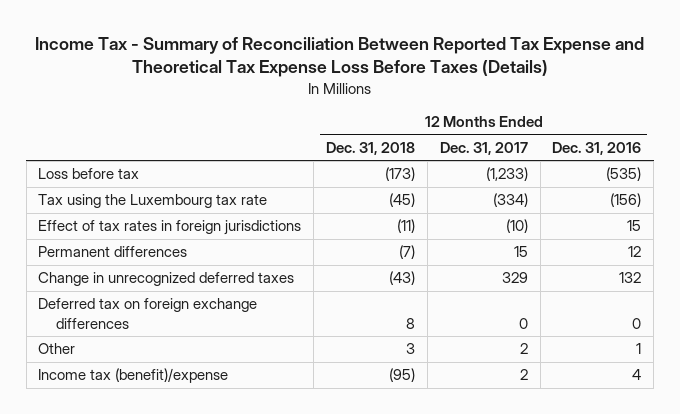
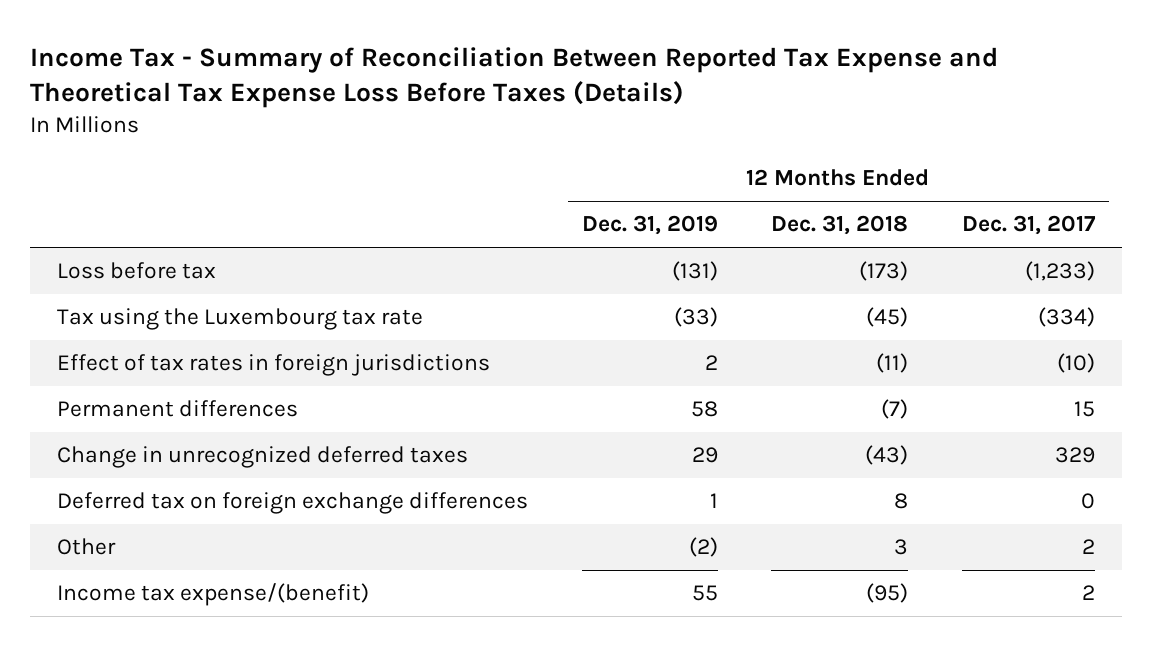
- | 12 Months Ended Dec. 31, 2018 | 12 Months Ended Dec. 31, 2017 | 12 Months Ended Dec. 31, 2016
+ | 12 Months Ended Dec. 31, 2019 | 12 Months Ended Dec. 31, 2018 | 12 Months Ended Dec. 31, 2017
- Income tax (benefit)/expense | (95) | 2 | 4
+ Income tax expense/(benefit) | 55 | (95) | 2

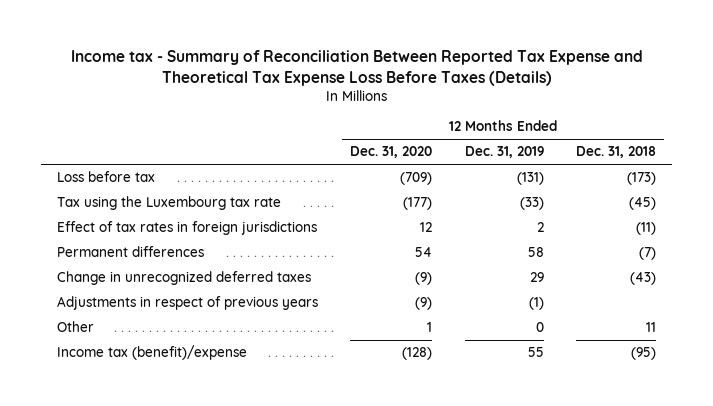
- Income Tax - Summary of Reconciliation Between Reported Tax Expense and Theoretical Tax Expense Loss Before Taxes (Details)
+ Income tax - Summary of Reconciliation Between Reported Tax Expense and Theoretical Tax Expense Loss Before Taxes (Details)
- | 12 Months Ended Dec. 31, 2019 | 12 Months Ended Dec. 31, 2018 | 12 Months Ended Dec. 31, 2017
+ | 12 Months Ended Dec. 31, 2020 | 12 Months Ended Dec. 31, 2019 | 12 Months Ended Dec. 31, 2018
- Deferred tax on foreign exchange differences | 1 | 8 | 0
- Other | (2) | 3 | 2
- Income tax expense/(benefit) | 55 | (95) | 2
+ Adjustments in respect of previous years | (9) | (1) |
+ Other | 1 | 0 | 11
+ Income tax (benefit)/expense | (128) | 55 | (95)

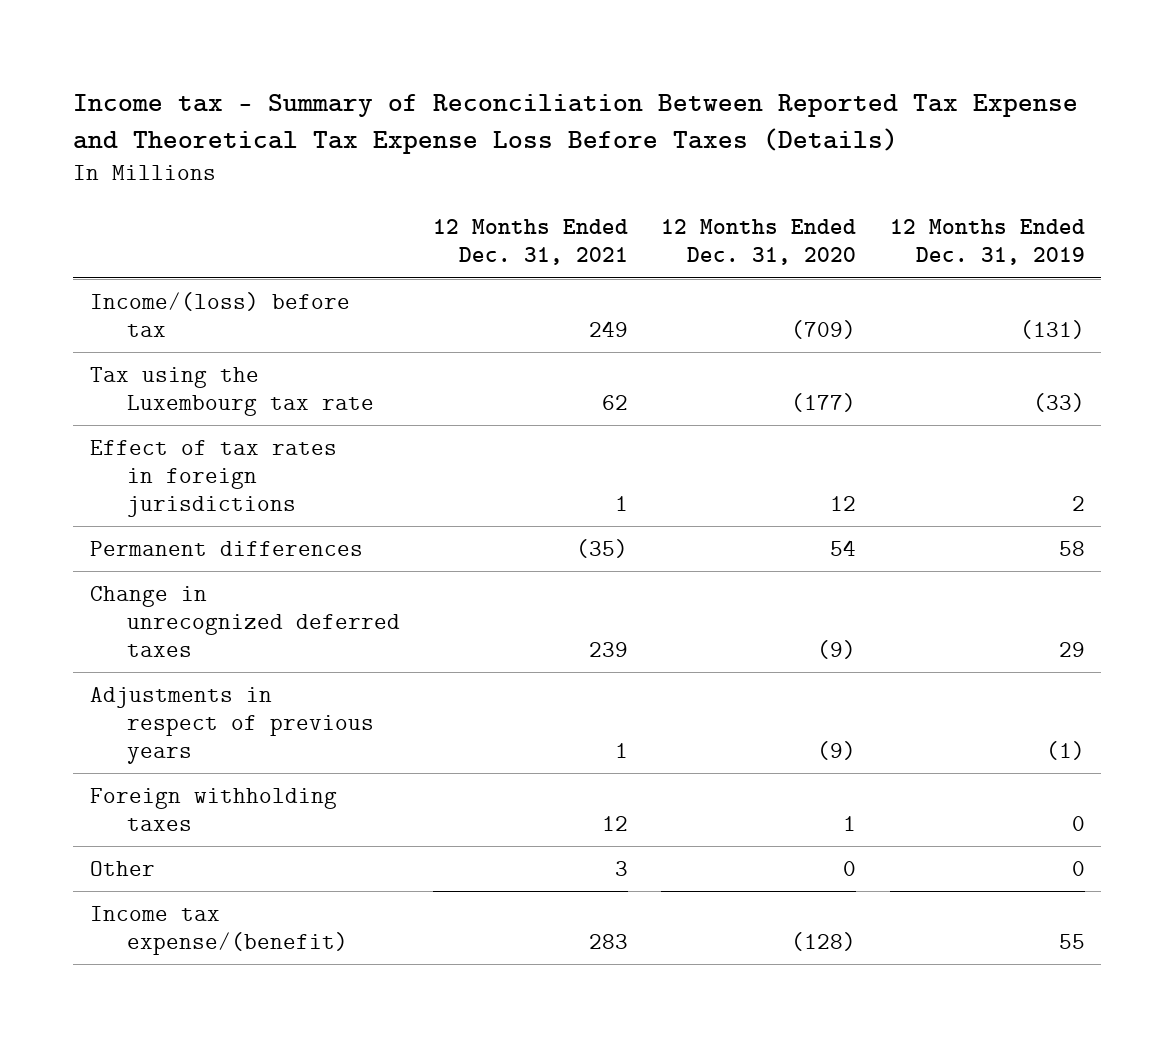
- | 12 Months Ended Dec. 31, 2020 | 12 Months Ended Dec. 31, 2019 | 12 Months Ended Dec. 31, 2018
+ | 12 Months Ended Dec. 31, 2021 | 12 Months Ended Dec. 31, 2020 | 12 Months Ended Dec. 31, 2019
- Loss before tax | (709) | (131) | (173)
+ Income/(loss) before tax | 249 | (709) | (131)
- Other | 1 | 0 | 11
- Income tax (benefit)/expense | (128) | 55 | (95)
+ Foreign withholding taxes | 12 | 1 | 0
+ Other | 3 | 0 | 0
+ Income tax expense/(benefit) | 283 | (128) | 55

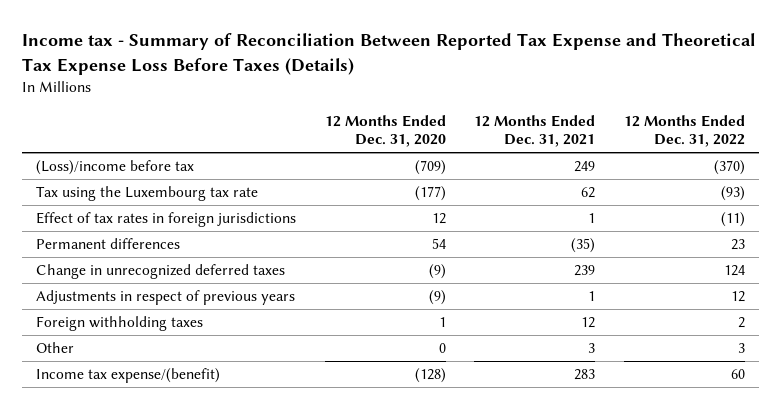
- | 12 Months Ended Dec. 31, 2021 | 12 Months Ended Dec. 31, 2020 | 12 Months Ended Dec. 31, 2019
+ | 12 Months Ended Dec. 31, 2020 | 12 Months Ended Dec. 31, 2021 | 12 Months Ended Dec. 31, 2022
- Income/(loss) before tax | 249 | (709) | (131)
+ (Loss)/income before tax | (709) | 249 | (370)

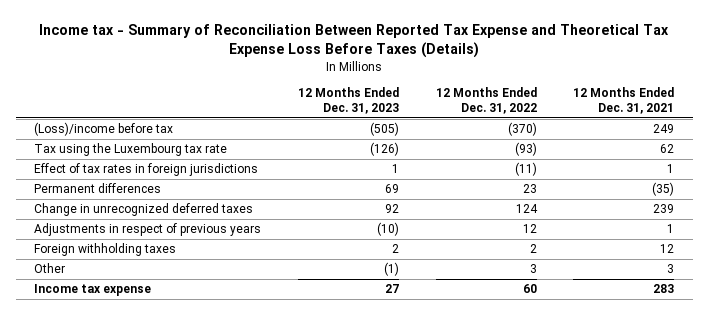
- | 12 Months Ended Dec. 31, 2020 | 12 Months Ended Dec. 31, 2021 | 12 Months Ended Dec. 31, 2022
+ | 12 Months Ended Dec. 31, 2023 | 12 Months Ended Dec. 31, 2022 | 12 Months Ended Dec. 31, 2021
- Income tax expense/(benefit) | (128) | 283 | 60
+ Income tax expense | 27 | 60 | 283

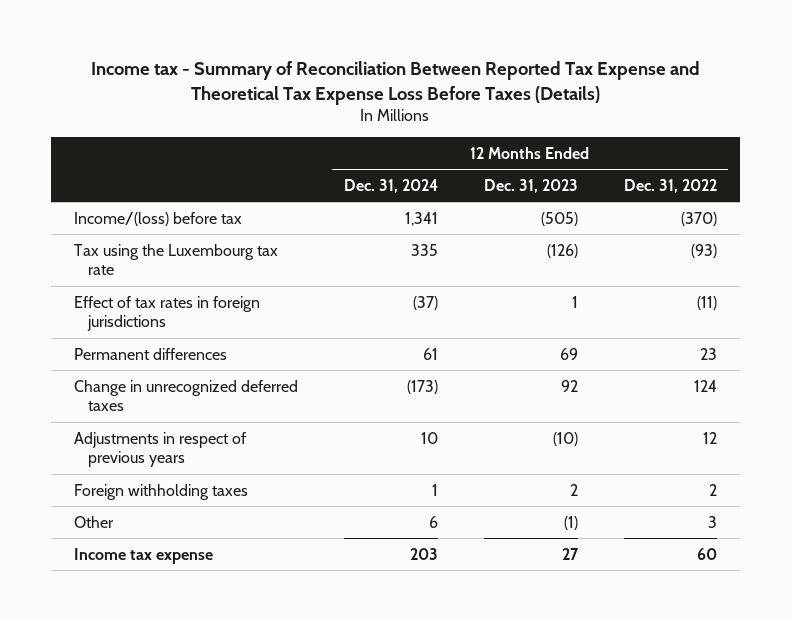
- | 12 Months Ended Dec. 31, 2023 | 12 Months Ended Dec. 31, 2022 | 12 Months Ended Dec. 31, 2021
+ | 12 Months Ended Dec. 31, 2024 | 12 Months Ended Dec. 31, 2023 | 12 Months Ended Dec. 31, 2022
- (Loss)/income before tax | (505) | (370) | 249
+ Income/(loss) before tax | 1,341 | (505) | (370)

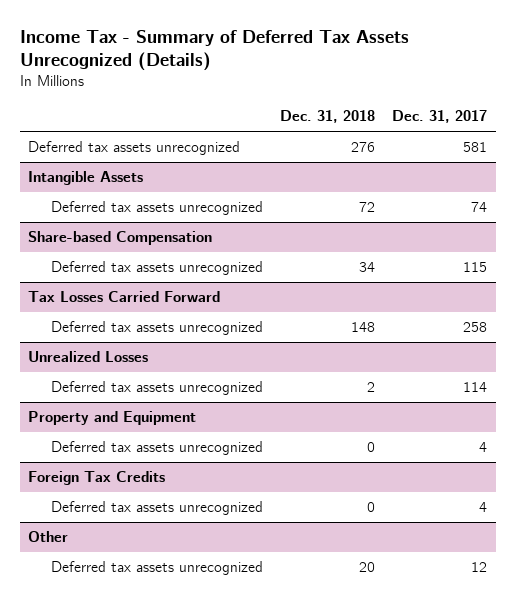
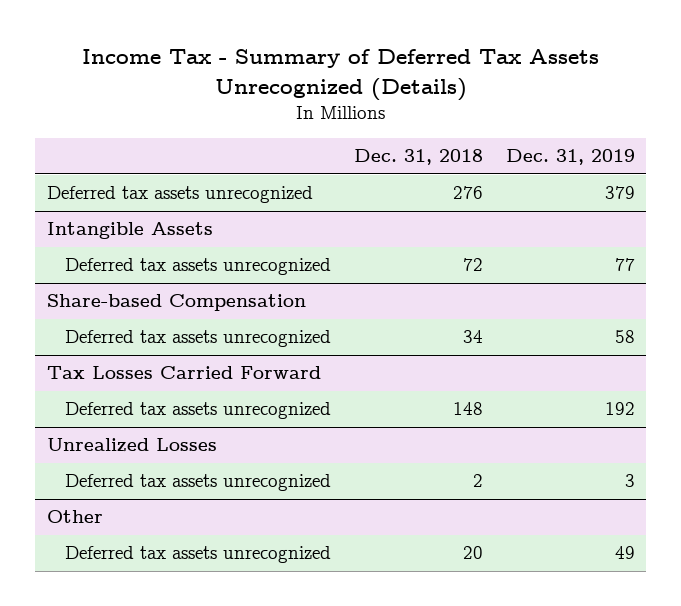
- | Dec. 31, 2018 | Dec. 31, 2017
+ | Dec. 31, 2018 | Dec. 31, 2019
- Property and Equipment
- Deferred tax assets unrecognized | 0 | 4
- Foreign Tax Credits
- Deferred tax assets unrecognized | 0 | 4

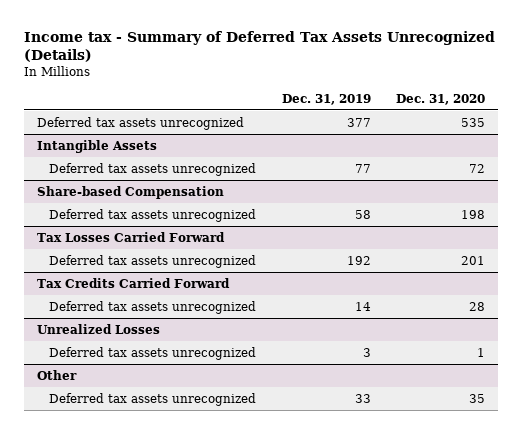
- Income Tax - Summary of Deferred Tax Assets Unrecognized (Details)
+ Income tax - Summary of Deferred Tax Assets Unrecognized (Details)
- | Dec. 31, 2018 | Dec. 31, 2019
+ | Dec. 31, 2019 | Dec. 31, 2020
- Deferred tax assets unrecognized | 276 | 379
+ Deferred tax assets unrecognized | 377 | 535
+ Tax Credits Carried Forward
+ Deferred tax assets unrecognized | 14 | 28
@ Other
- Deferred tax assets unrecognized | 20 | 49
+ Deferred tax assets unrecognized | 33 | 35

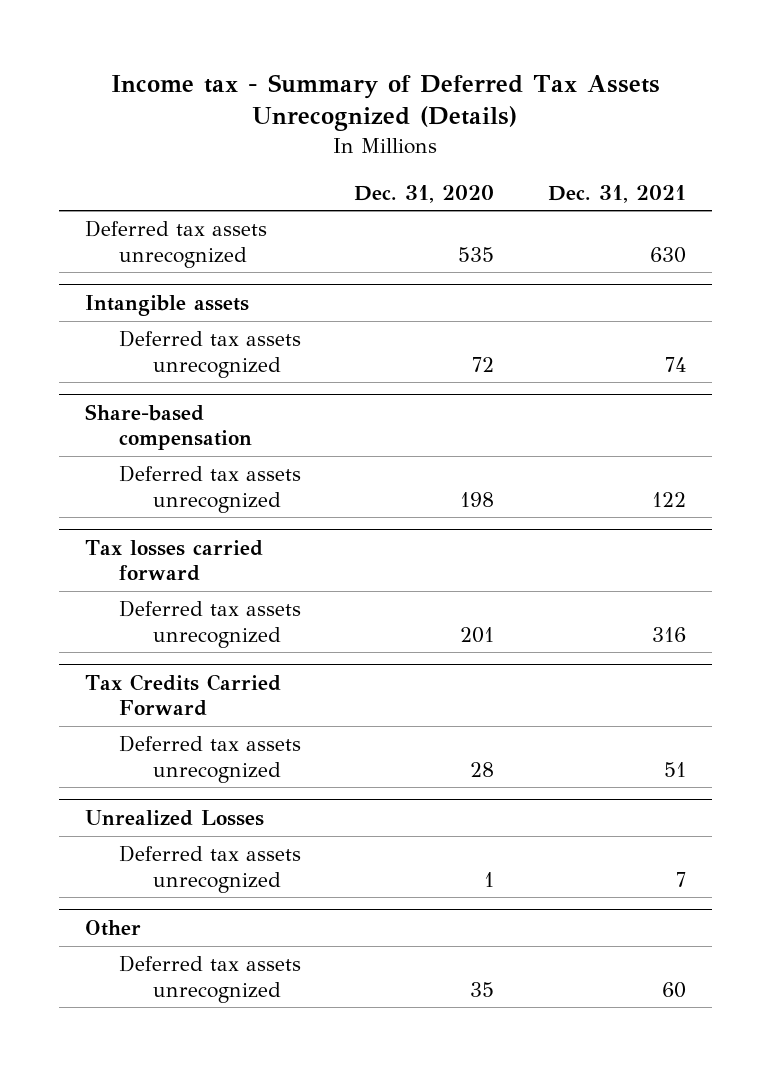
- | Dec. 31, 2019 | Dec. 31, 2020
+ | Dec. 31, 2020 | Dec. 31, 2021
- Intangible Assets
+ Intangible assets
- Share-based Compensation
+ Share-based compensation
- Tax Losses Carried Forward
+ Tax losses carried forward

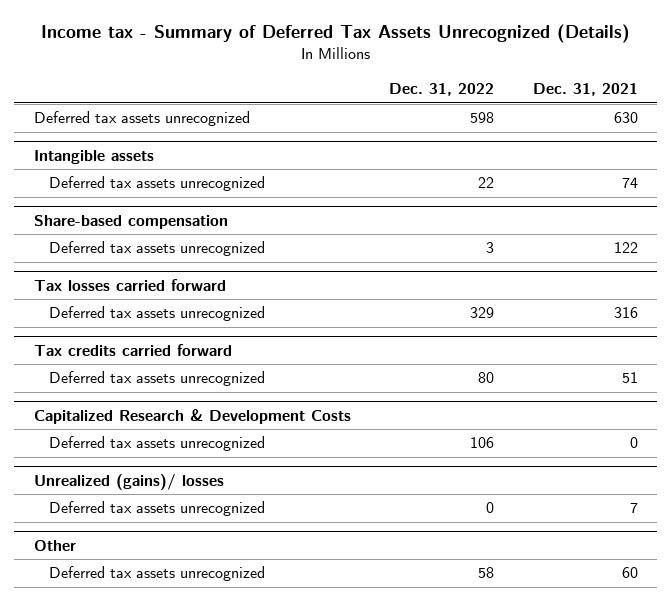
- | Dec. 31, 2020 | Dec. 31, 2021
+ | Dec. 31, 2022 | Dec. 31, 2021
- Tax Credits Carried Forward
+ Tax credits carried forward
- Unrealized Losses
+ Capitalized Research & Development Costs
+ Deferred tax assets unrecognized | 106 | 0
+ Unrealized (gains)/ losses

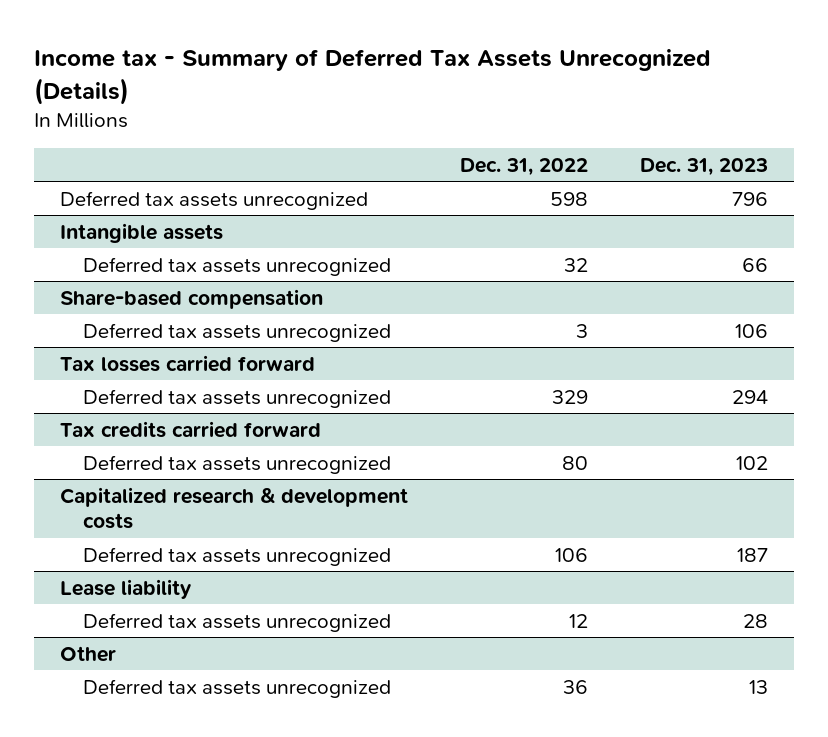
- | Dec. 31, 2022 | Dec. 31, 2021
+ | Dec. 31, 2022 | Dec. 31, 2023
@ Intangible assets
- Deferred tax assets unrecognized | 22 | 74
+ Deferred tax assets unrecognized | 32 | 66
- Capitalized Research & Development Costs
+ Capitalized research & development costs
- Unrealized (gains)/ losses
- Deferred tax assets unrecognized | 0 | 7
+ Lease liability
+ Deferred tax assets unrecognized | 12 | 28
@ Other
- Deferred tax assets unrecognized | 58 | 60
+ Deferred tax assets unrecognized | 36 | 13

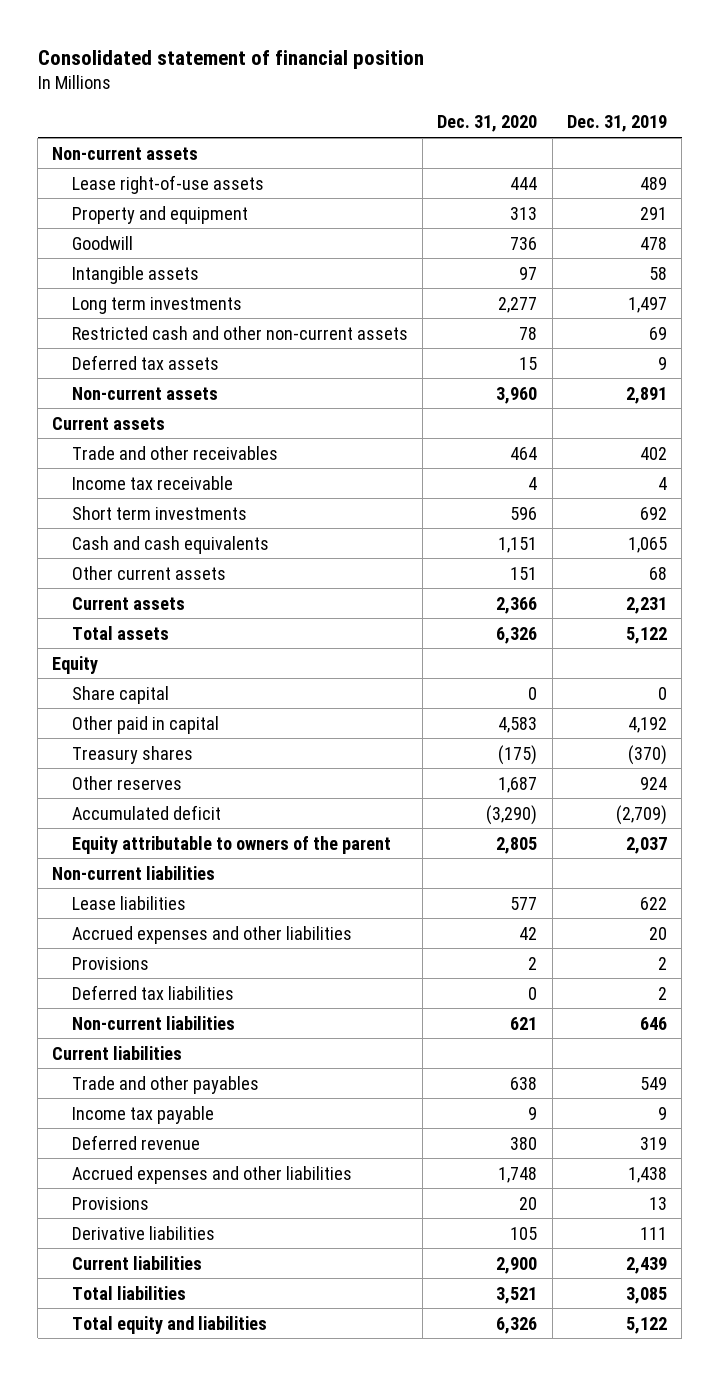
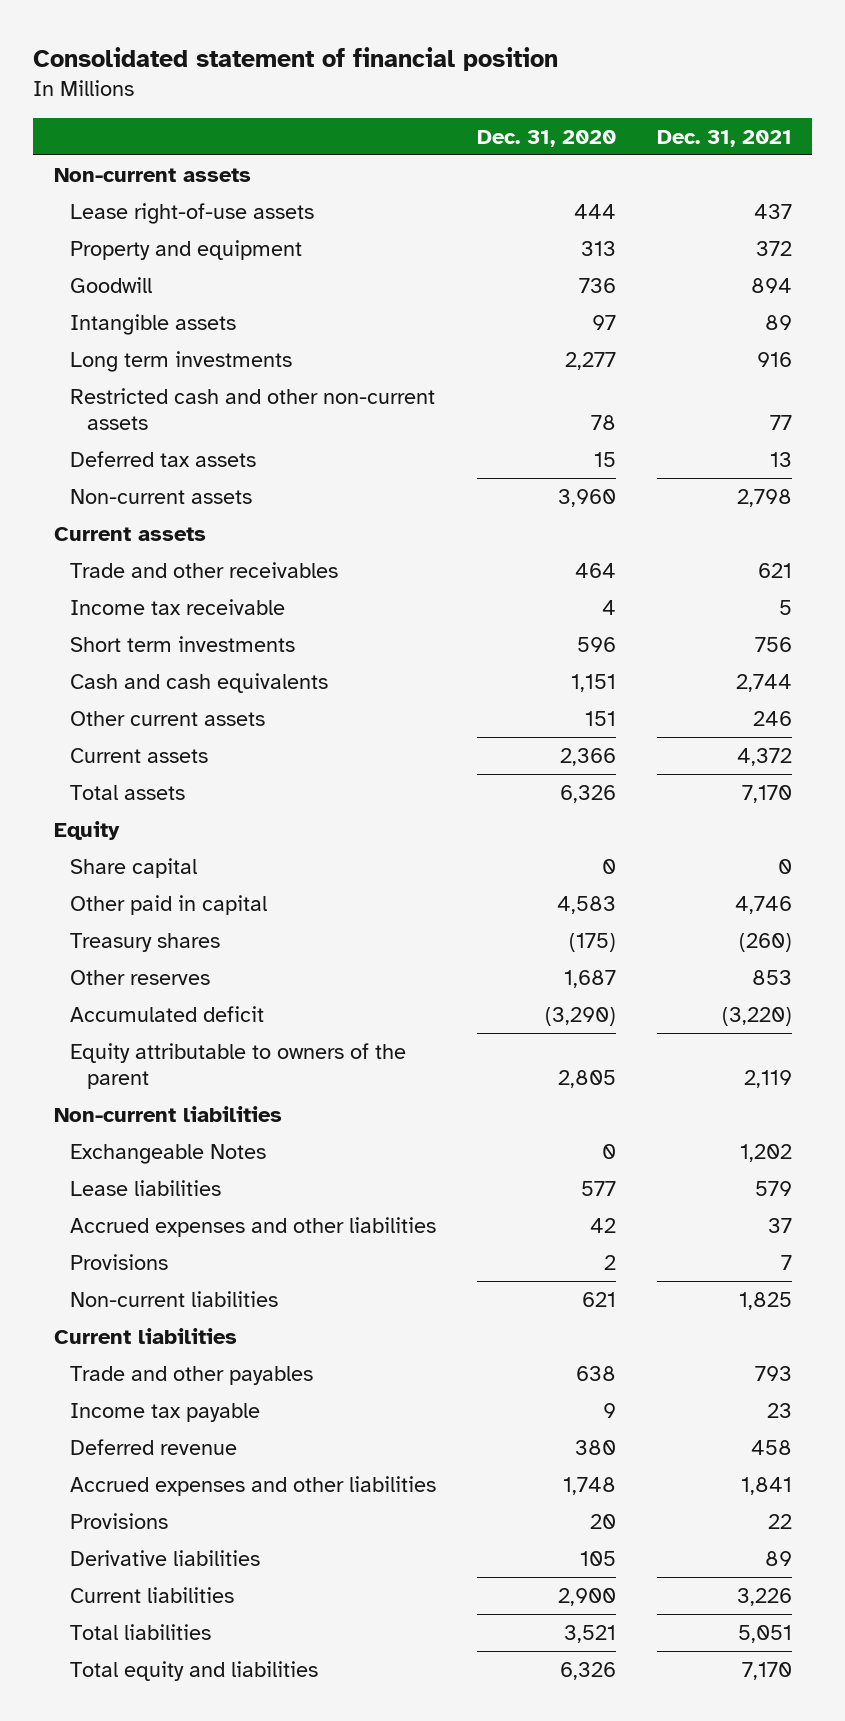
- | Dec. 31, 2020 | Dec. 31, 2019
+ | Dec. 31, 2020 | Dec. 31, 2021
+ Exchangeable Notes | 0 | 1,202
- Deferred tax liabilities | 0 | 2

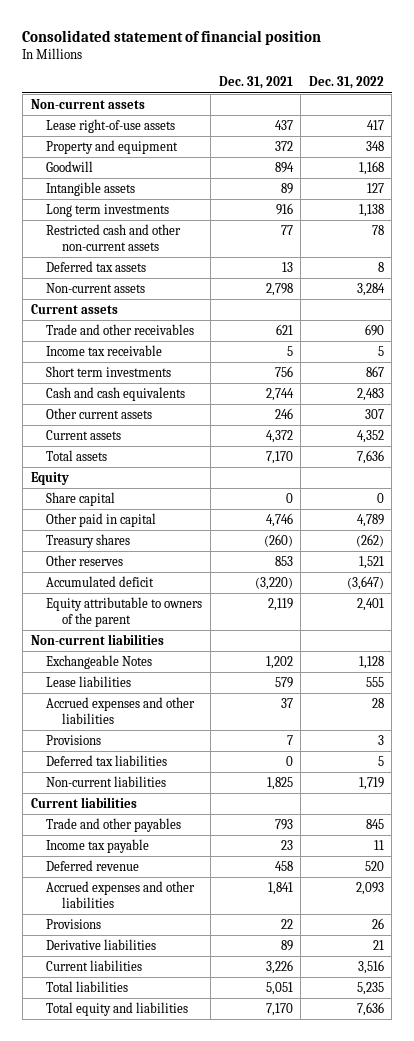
- | Dec. 31, 2020 | Dec. 31, 2021
+ | Dec. 31, 2021 | Dec. 31, 2022
+ Deferred tax liabilities | 0 | 5

